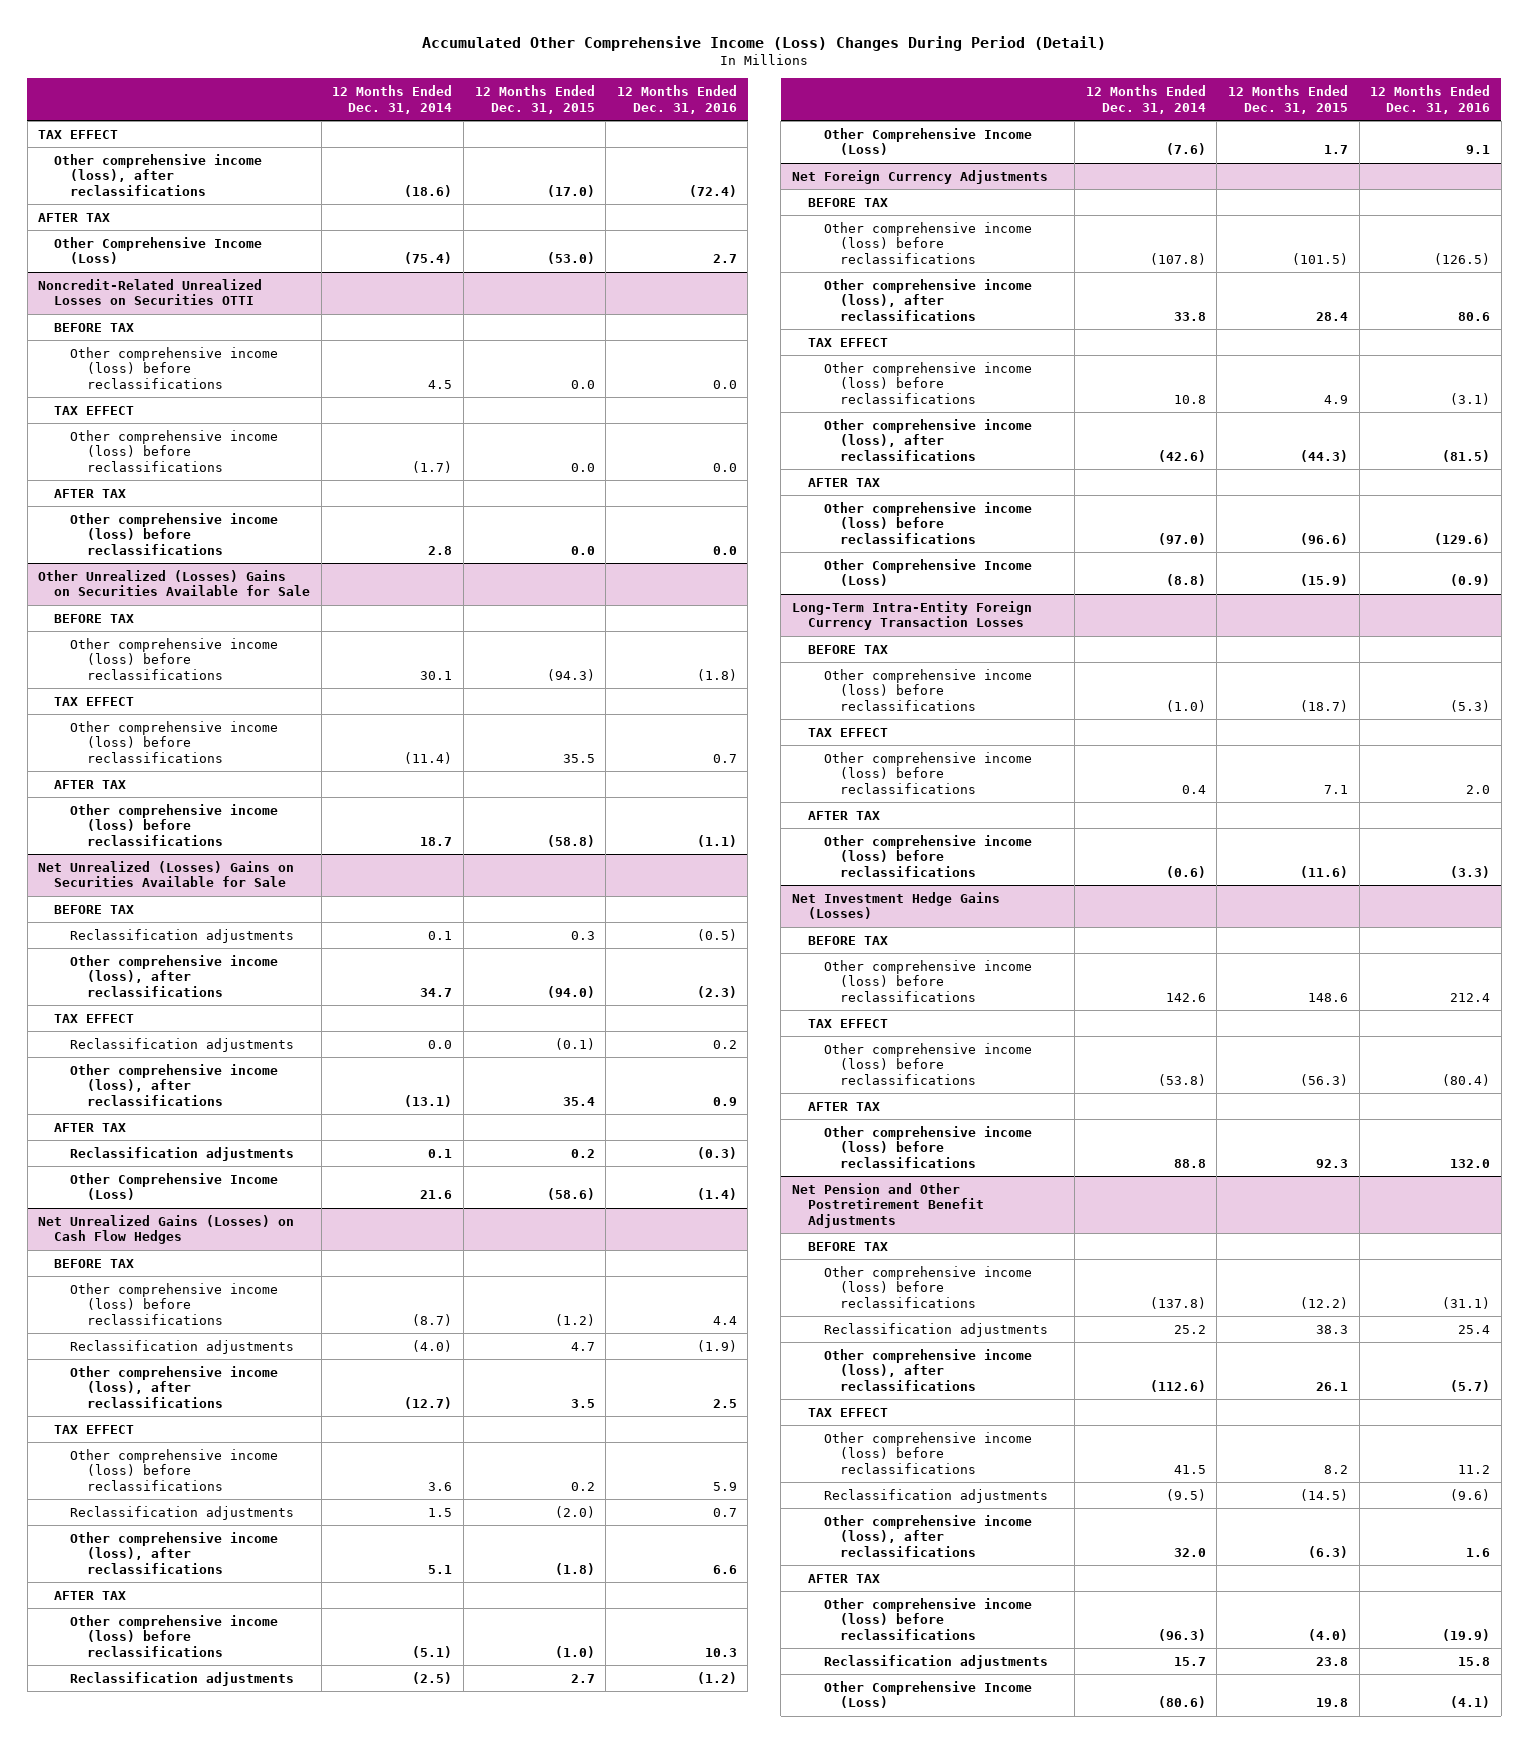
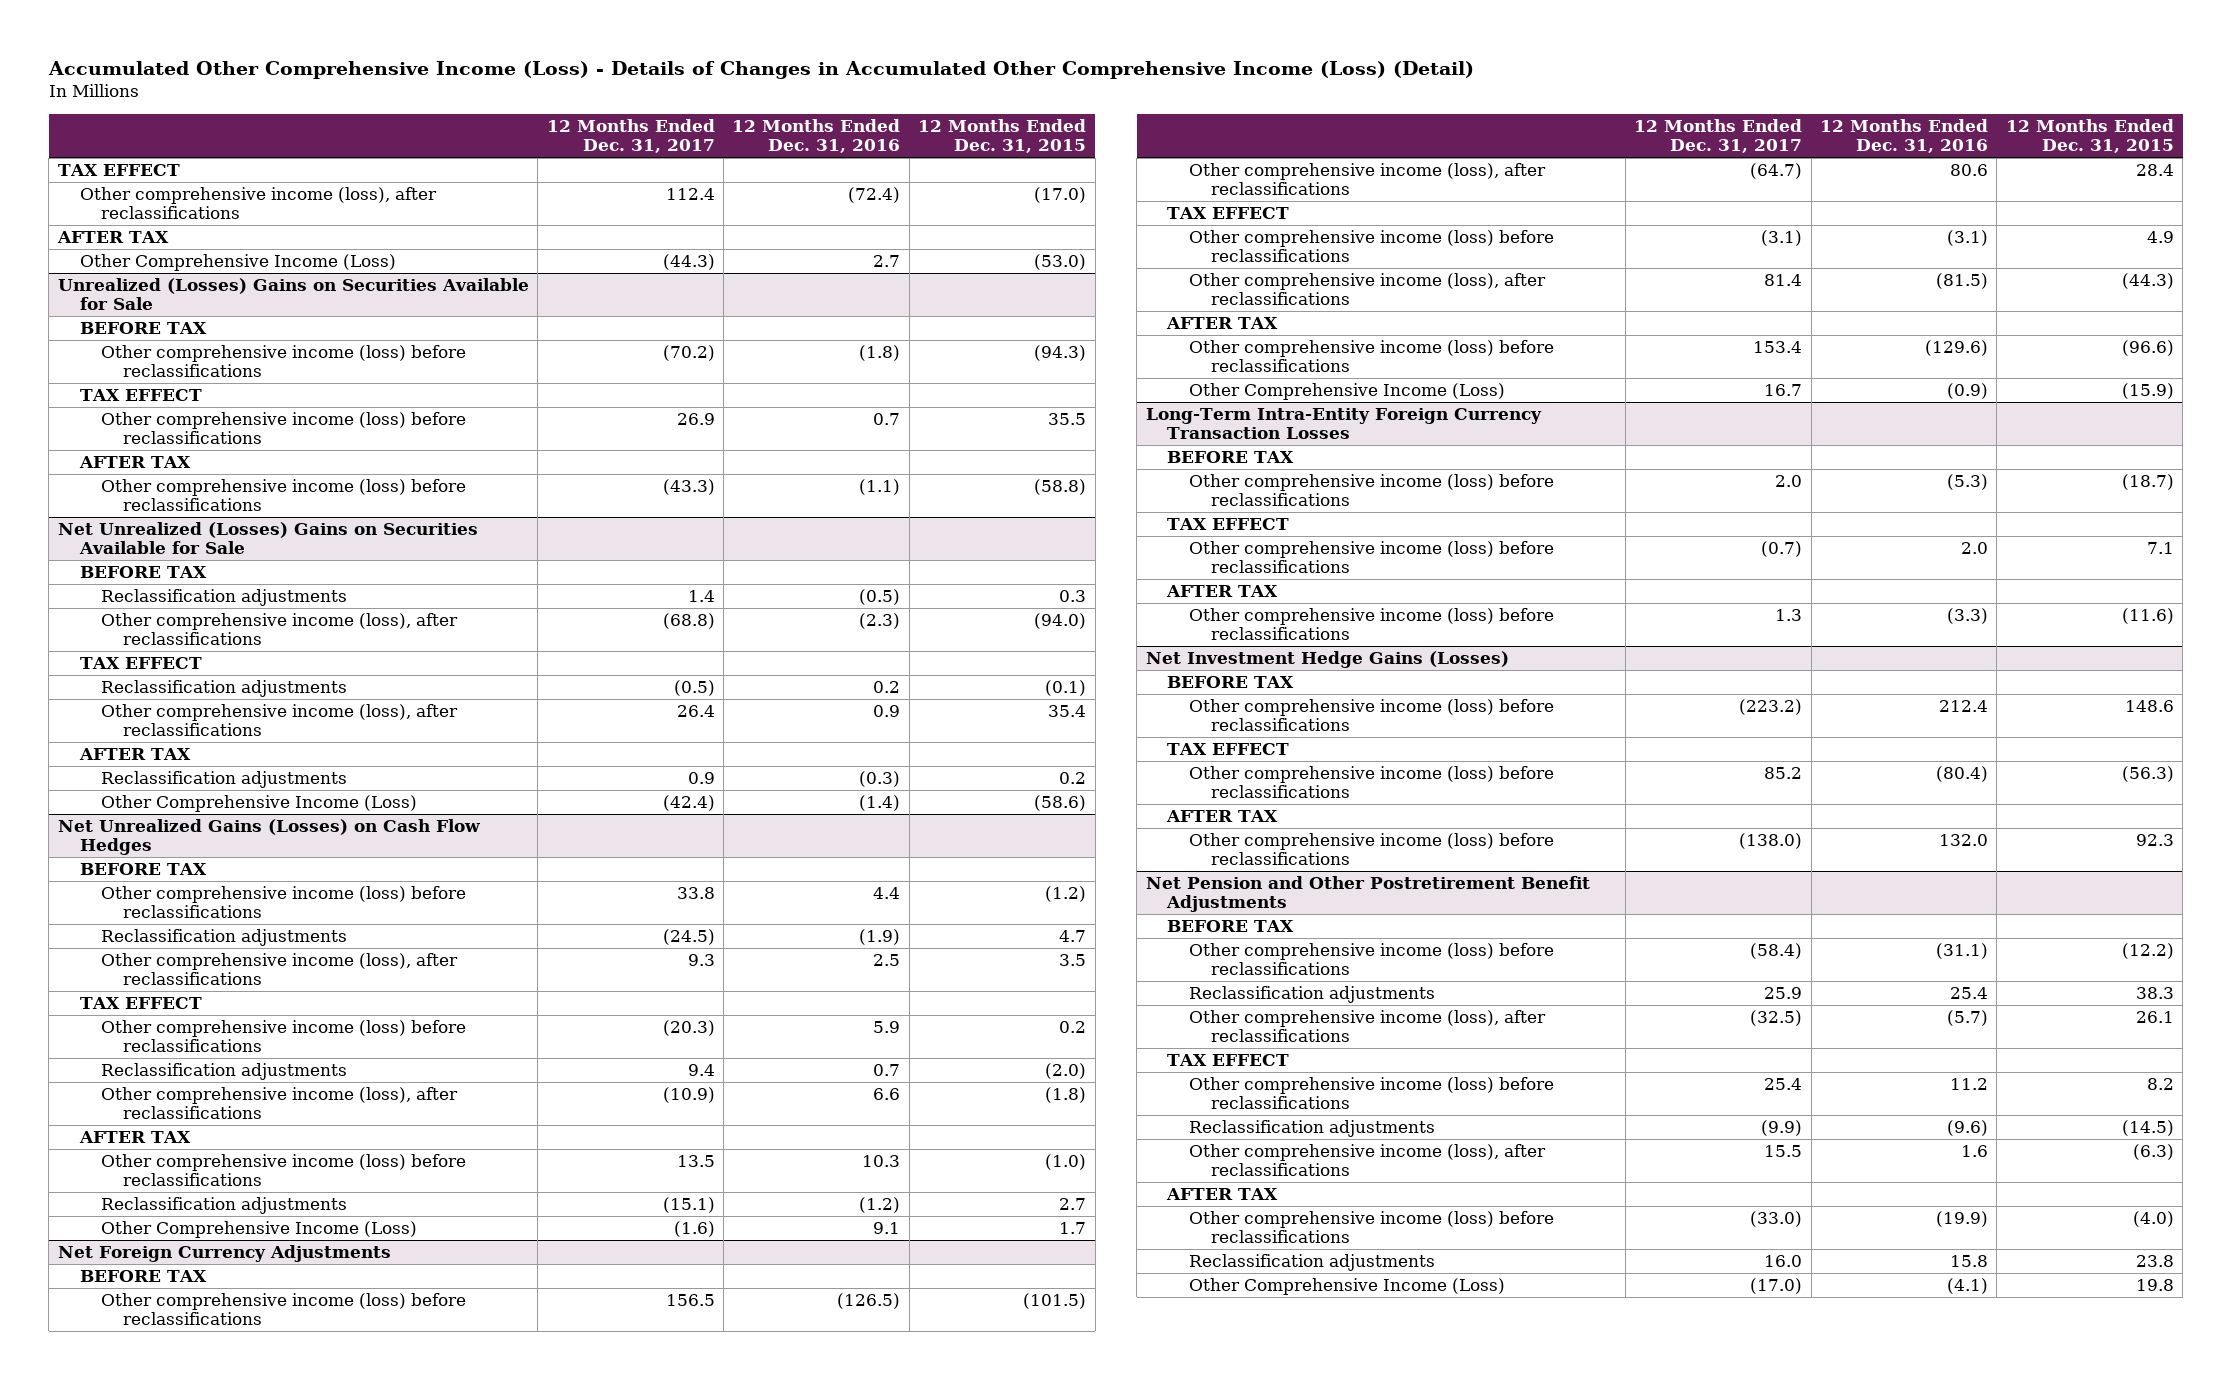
- Accumulated Other Comprehensive Income (Loss) Changes During Period (Detail)
+ Accumulated Other Comprehensive Income (Loss) - Details of Changes in Accumulated Other Comprehensive Income (Loss) (Detail)
- | 12 Months Ended Dec. 31, 2014 | 12 Months Ended Dec. 31, 2015 | 12 Months Ended Dec. 31, 2016
+ | 12 Months Ended Dec. 31, 2017 | 12 Months Ended Dec. 31, 2016 | 12 Months Ended Dec. 31, 2015
- Noncredit-Related Unrealized Losses on Securities OTTI
- BEFORE TAX
- Other comprehensive income (loss) before reclassifications | 4.5 | 0.0 | 0.0
- TAX EFFECT
- Other comprehensive income (loss) before reclassifications | (1.7) | 0.0 | 0.0
- AFTER TAX
- Other comprehensive income (loss) before reclassifications | 2.8 | 0.0 | 0.0
- Other Unrealized (Losses) Gains on Securities Available for Sale
+ Unrealized (Losses) Gains on Securities Available for Sale

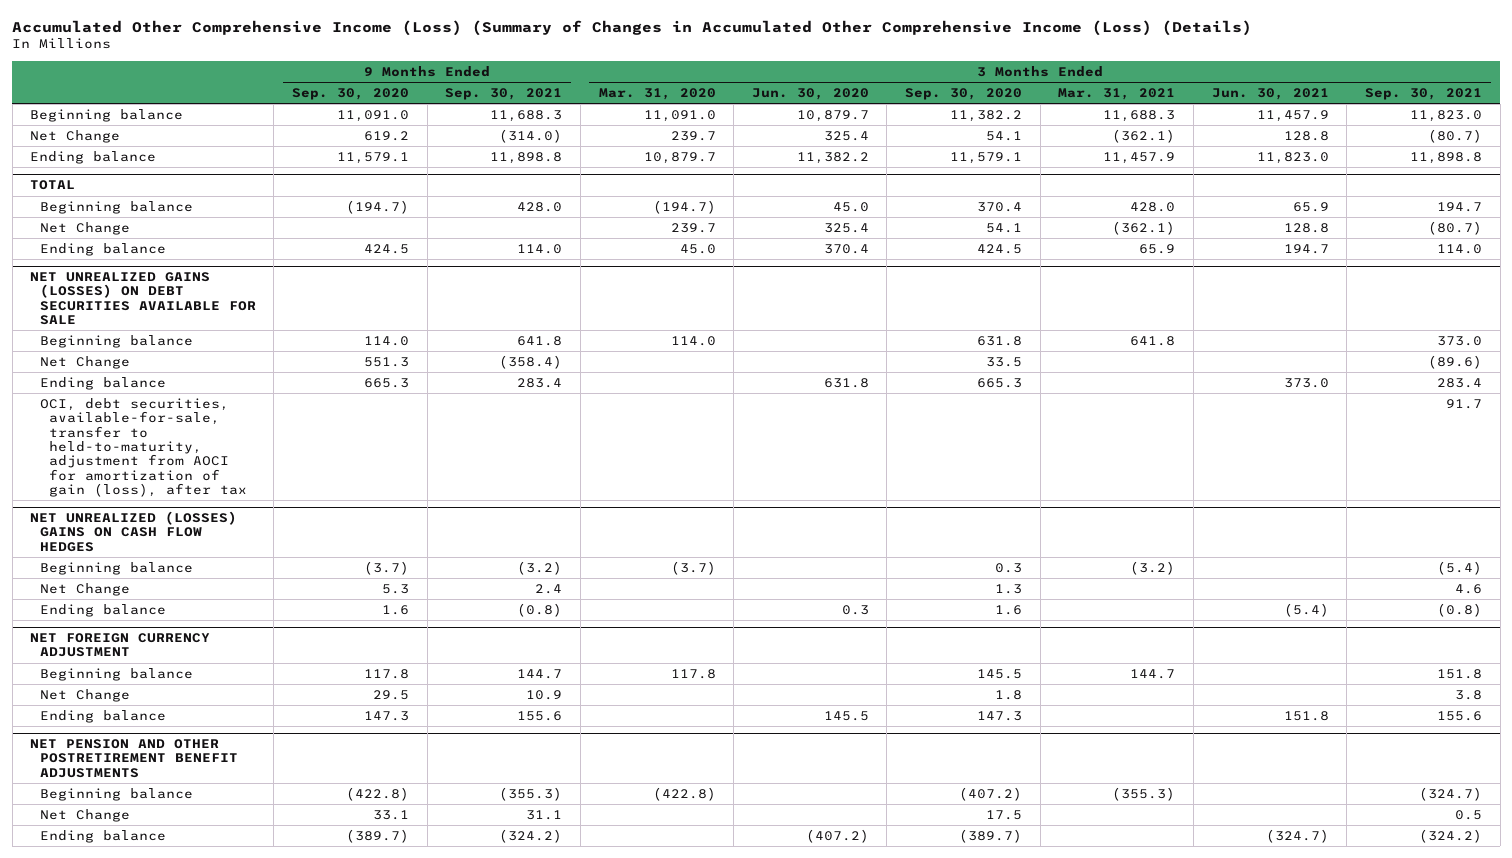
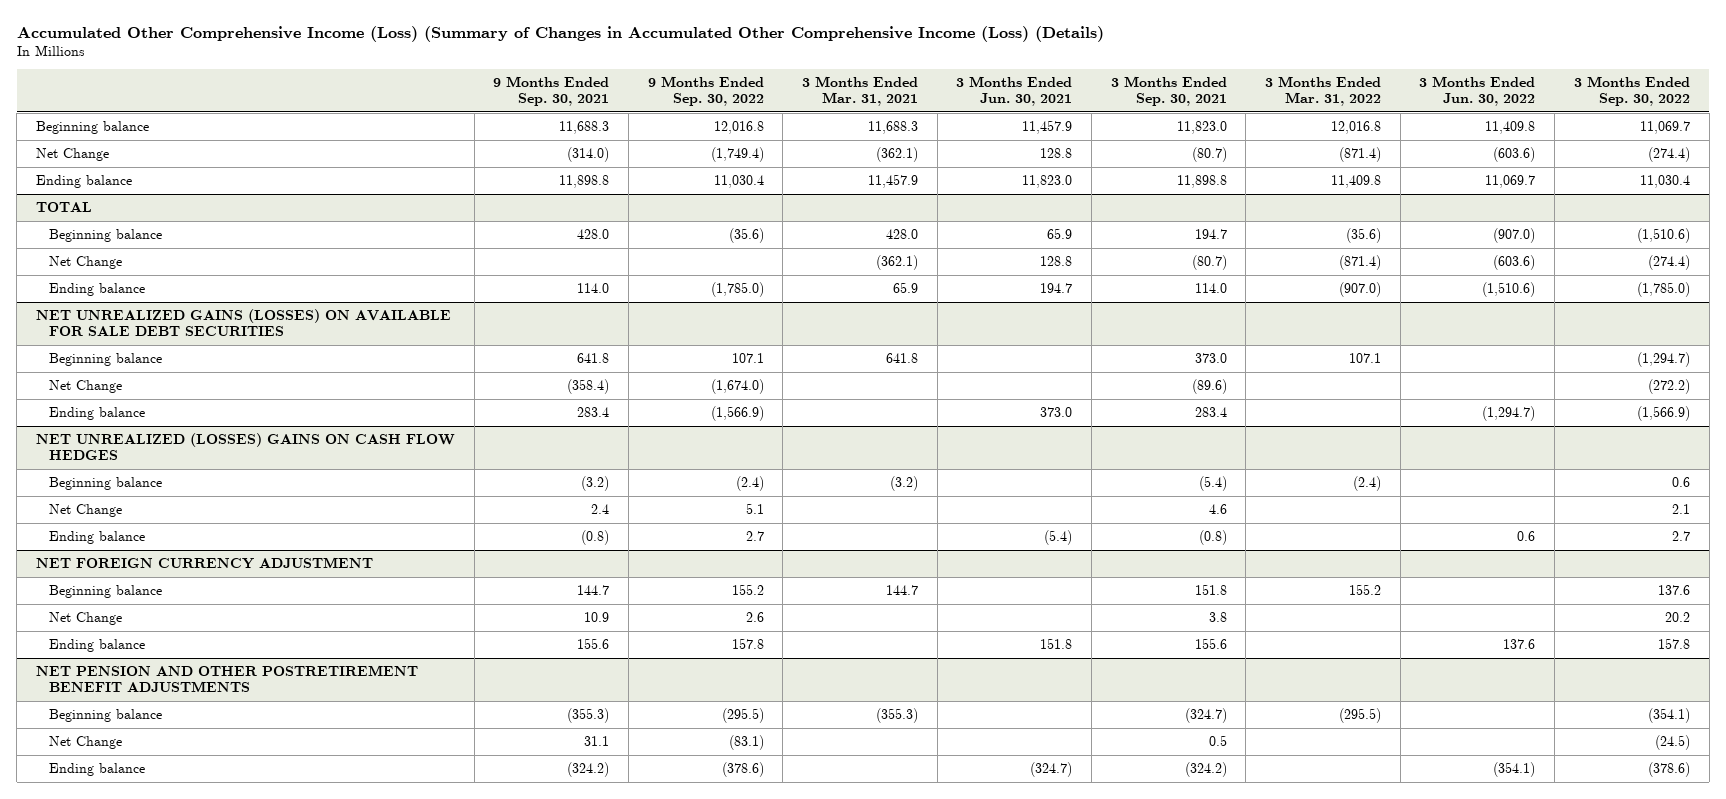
- | 9 Months Ended Sep. 30, 2020 | 9 Months Ended Sep. 30, 2021 | 3 Months Ended Mar. 31, 2020 | 3 Months Ended Jun. 30, 2020 | 3 Months Ended Sep. 30, 2020 | 3 Months Ended Mar. 31, 2021 | 3 Months Ended Jun. 30, 2021 | 3 Months Ended Sep. 30, 2021
+ | 9 Months Ended Sep. 30, 2021 | 9 Months Ended Sep. 30, 2022 | 3 Months Ended Mar. 31, 2021 | 3 Months Ended Jun. 30, 2021 | 3 Months Ended Sep. 30, 2021 | 3 Months Ended Mar. 31, 2022 | 3 Months Ended Jun. 30, 2022 | 3 Months Ended Sep. 30, 2022
- NET UNREALIZED GAINS (LOSSES) ON DEBT SECURITIES AVAILABLE FOR SALE
+ NET UNREALIZED GAINS (LOSSES) ON AVAILABLE FOR SALE DEBT SECURITIES
- OCI, debt securities, available-for-sale, transfer to held-to-maturity, adjustment from AOCI for amortization of gain (loss), after tax | | | | | | | | 91.7

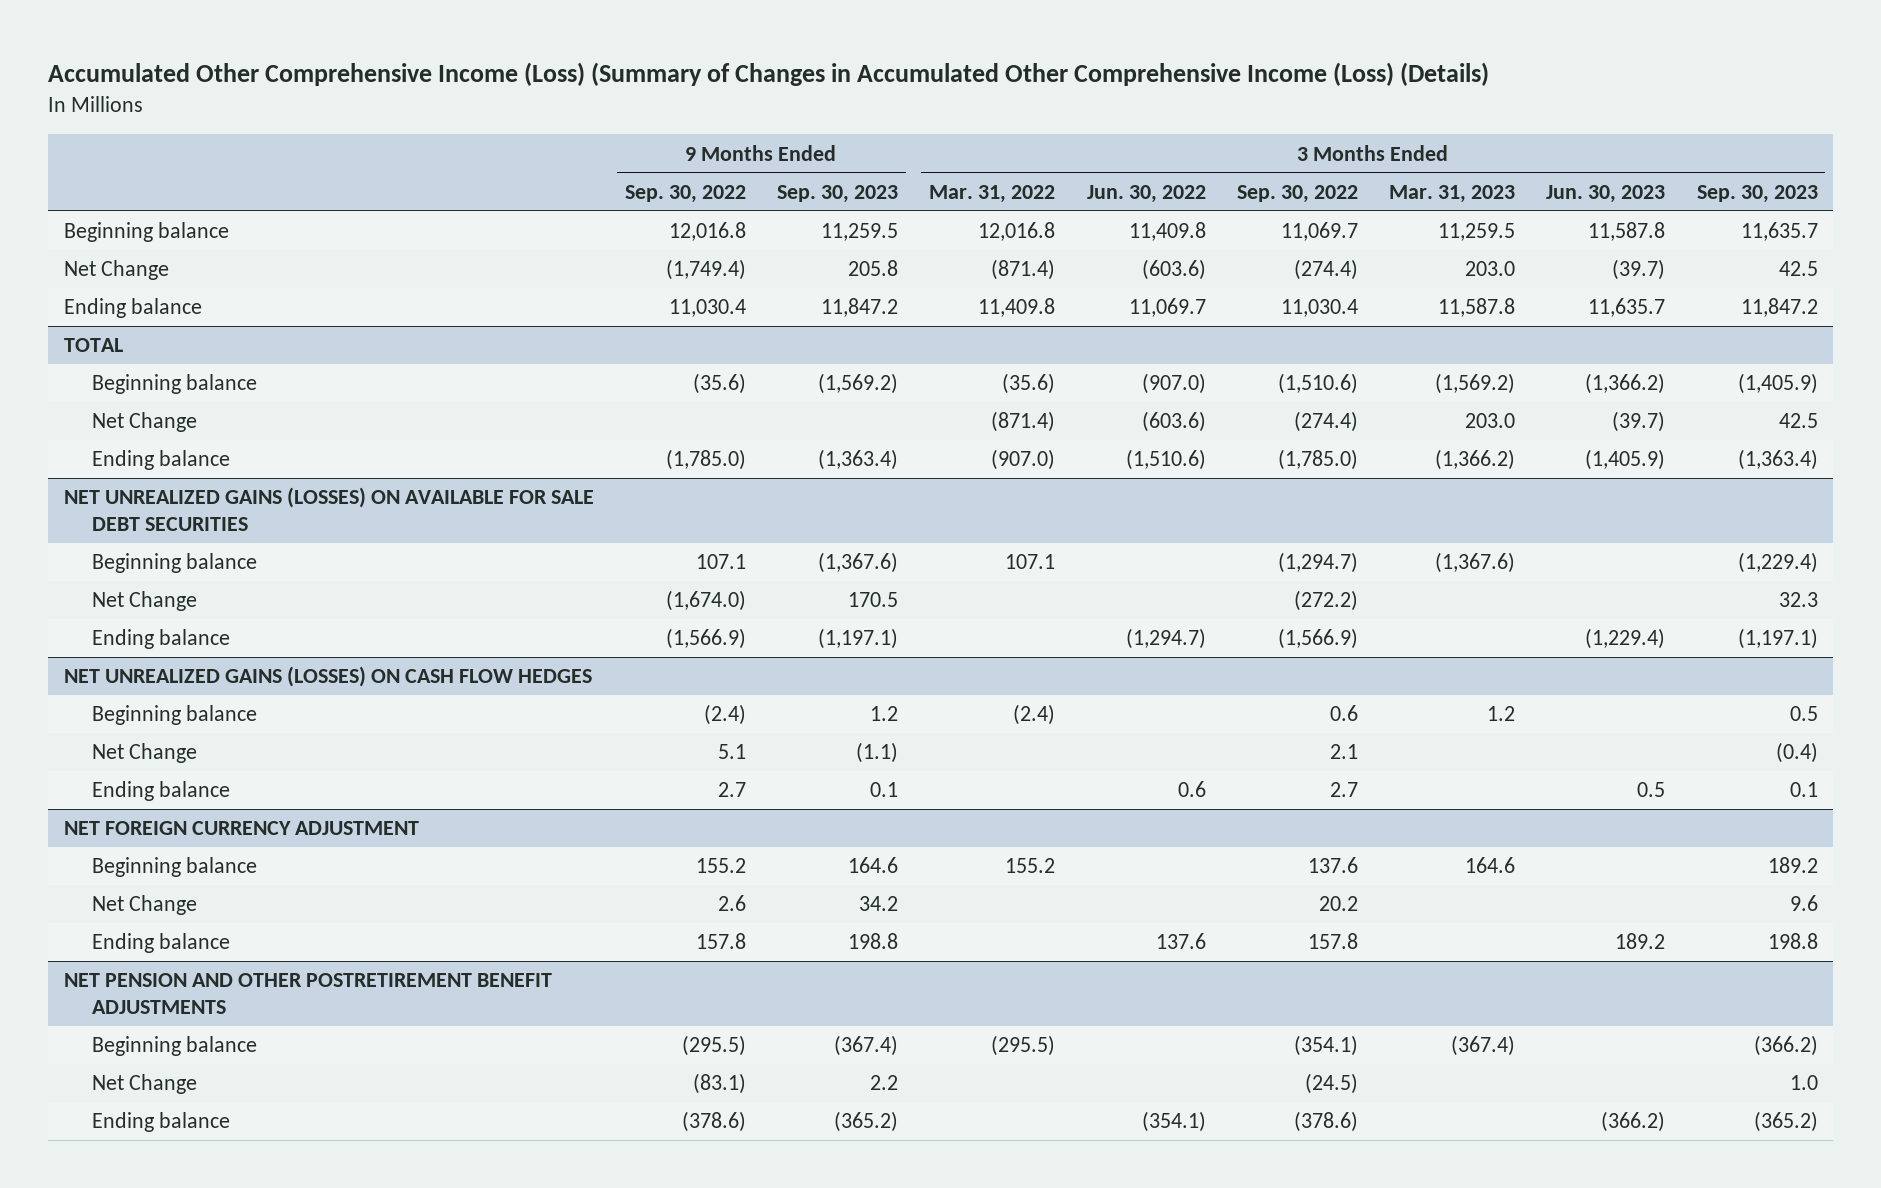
- | 9 Months Ended Sep. 30, 2021 | 9 Months Ended Sep. 30, 2022 | 3 Months Ended Mar. 31, 2021 | 3 Months Ended Jun. 30, 2021 | 3 Months Ended Sep. 30, 2021 | 3 Months Ended Mar. 31, 2022 | 3 Months Ended Jun. 30, 2022 | 3 Months Ended Sep. 30, 2022
+ | 9 Months Ended Sep. 30, 2022 | 9 Months Ended Sep. 30, 2023 | 3 Months Ended Mar. 31, 2022 | 3 Months Ended Jun. 30, 2022 | 3 Months Ended Sep. 30, 2022 | 3 Months Ended Mar. 31, 2023 | 3 Months Ended Jun. 30, 2023 | 3 Months Ended Sep. 30, 2023
- NET UNREALIZED (LOSSES) GAINS ON CASH FLOW HEDGES
+ NET UNREALIZED GAINS (LOSSES) ON CASH FLOW HEDGES

